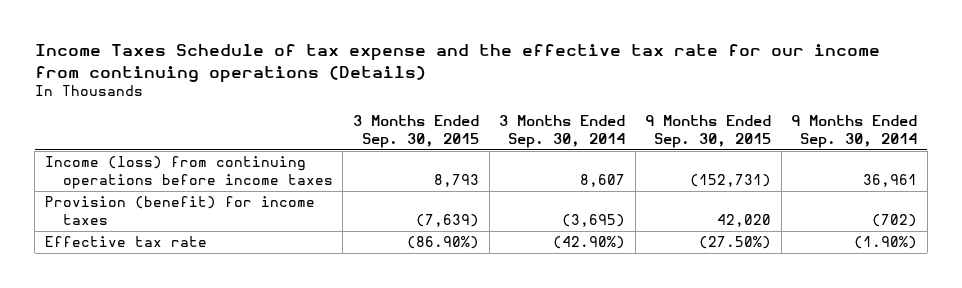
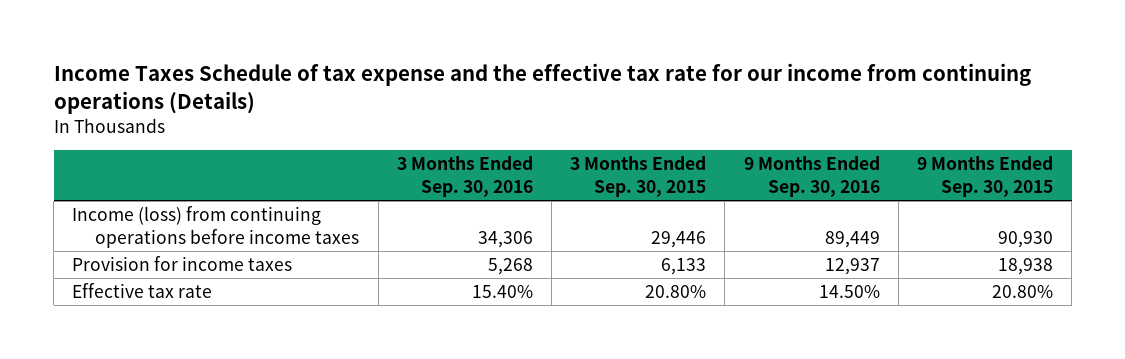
- | 3 Months Ended Sep. 30, 2015 | 3 Months Ended Sep. 30, 2014 | 9 Months Ended Sep. 30, 2015 | 9 Months Ended Sep. 30, 2014
+ | 3 Months Ended Sep. 30, 2016 | 3 Months Ended Sep. 30, 2015 | 9 Months Ended Sep. 30, 2016 | 9 Months Ended Sep. 30, 2015
- Income (loss) from continuing operations before income taxes | 8,793 | 8,607 | (152,731) | 36,961
- Provision (benefit) for income taxes | (7,639) | (3,695) | 42,020 | (702)
- Effective tax rate | (86.90%) | (42.90%) | (27.50%) | (1.90%)
+ Income (loss) from continuing operations before income taxes | 34,306 | 29,446 | 89,449 | 90,930
+ Provision for income taxes | 5,268 | 6,133 | 12,937 | 18,938
+ Effective tax rate | 15.40% | 20.80% | 14.50% | 20.80%

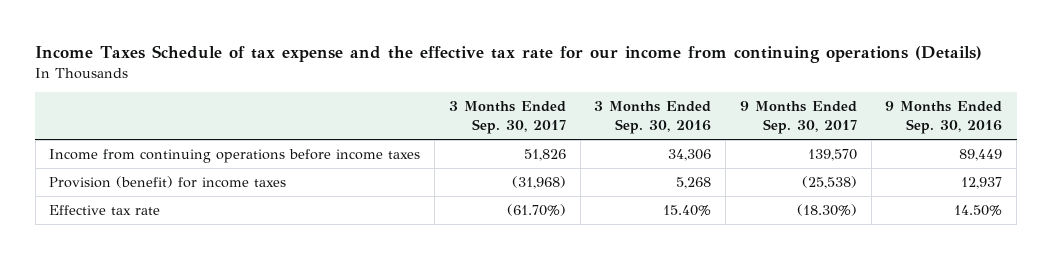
- | 3 Months Ended Sep. 30, 2016 | 3 Months Ended Sep. 30, 2015 | 9 Months Ended Sep. 30, 2016 | 9 Months Ended Sep. 30, 2015
+ | 3 Months Ended Sep. 30, 2017 | 3 Months Ended Sep. 30, 2016 | 9 Months Ended Sep. 30, 2017 | 9 Months Ended Sep. 30, 2016
- Income (loss) from continuing operations before income taxes | 34,306 | 29,446 | 89,449 | 90,930
- Provision for income taxes | 5,268 | 6,133 | 12,937 | 18,938
+ Income from continuing operations before income taxes | 51,826 | 34,306 | 139,570 | 89,449
+ Provision (benefit) for income taxes | (31,968) | 5,268 | (25,538) | 12,937

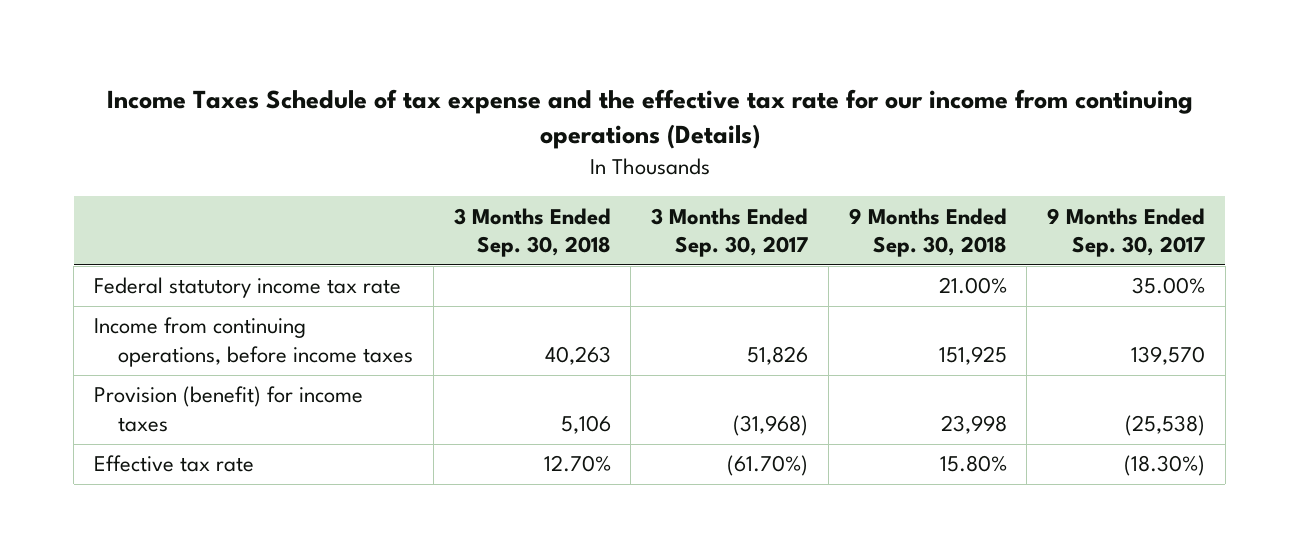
- | 3 Months Ended Sep. 30, 2017 | 3 Months Ended Sep. 30, 2016 | 9 Months Ended Sep. 30, 2017 | 9 Months Ended Sep. 30, 2016
+ | 3 Months Ended Sep. 30, 2018 | 3 Months Ended Sep. 30, 2017 | 9 Months Ended Sep. 30, 2018 | 9 Months Ended Sep. 30, 2017
- Income from continuing operations before income taxes | 51,826 | 34,306 | 139,570 | 89,449
+ Federal statutory income tax rate | | | 21.00% | 35.00%
+ Income from continuing operations, before income taxes | 40,263 | 51,826 | 151,925 | 139,570

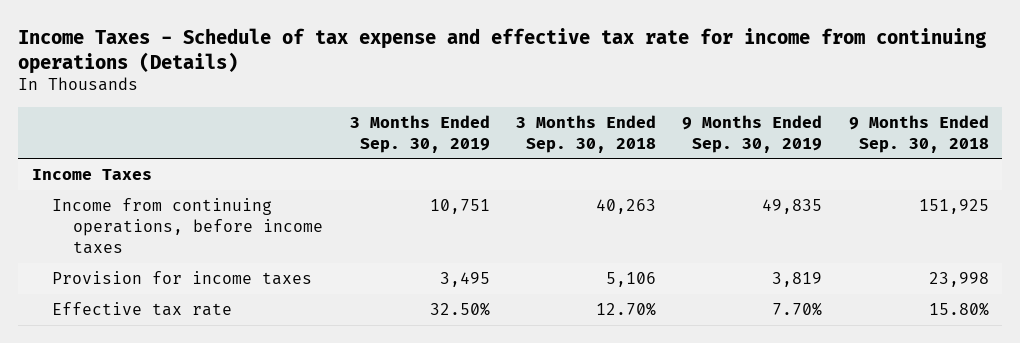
- Income Taxes Schedule of tax expense and the effective tax rate for our income from continuing operations (Details)
+ Income Taxes - Schedule of tax expense and effective tax rate for income from continuing operations (Details)
- | 3 Months Ended Sep. 30, 2018 | 3 Months Ended Sep. 30, 2017 | 9 Months Ended Sep. 30, 2018 | 9 Months Ended Sep. 30, 2017
+ | 3 Months Ended Sep. 30, 2019 | 3 Months Ended Sep. 30, 2018 | 9 Months Ended Sep. 30, 2019 | 9 Months Ended Sep. 30, 2018
- Federal statutory income tax rate | | | 21.00% | 35.00%
+ Income Taxes
- Provision (benefit) for income taxes | 5,106 | (31,968) | 23,998 | (25,538)
+ Provision for income taxes | 3,495 | 5,106 | 3,819 | 23,998

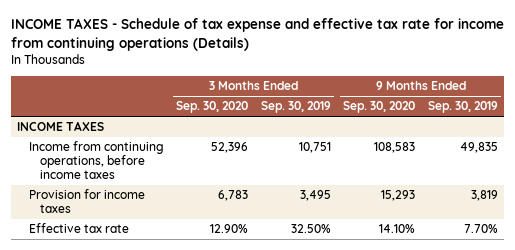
- Income Taxes - Schedule of tax expense and effective tax rate for income from continuing operations (Details)
+ INCOME TAXES - Schedule of tax expense and effective tax rate for income from continuing operations (Details)
- | 3 Months Ended Sep. 30, 2019 | 3 Months Ended Sep. 30, 2018 | 9 Months Ended Sep. 30, 2019 | 9 Months Ended Sep. 30, 2018
+ | 3 Months Ended Sep. 30, 2020 | 3 Months Ended Sep. 30, 2019 | 9 Months Ended Sep. 30, 2020 | 9 Months Ended Sep. 30, 2019
- Income Taxes
+ INCOME TAXES

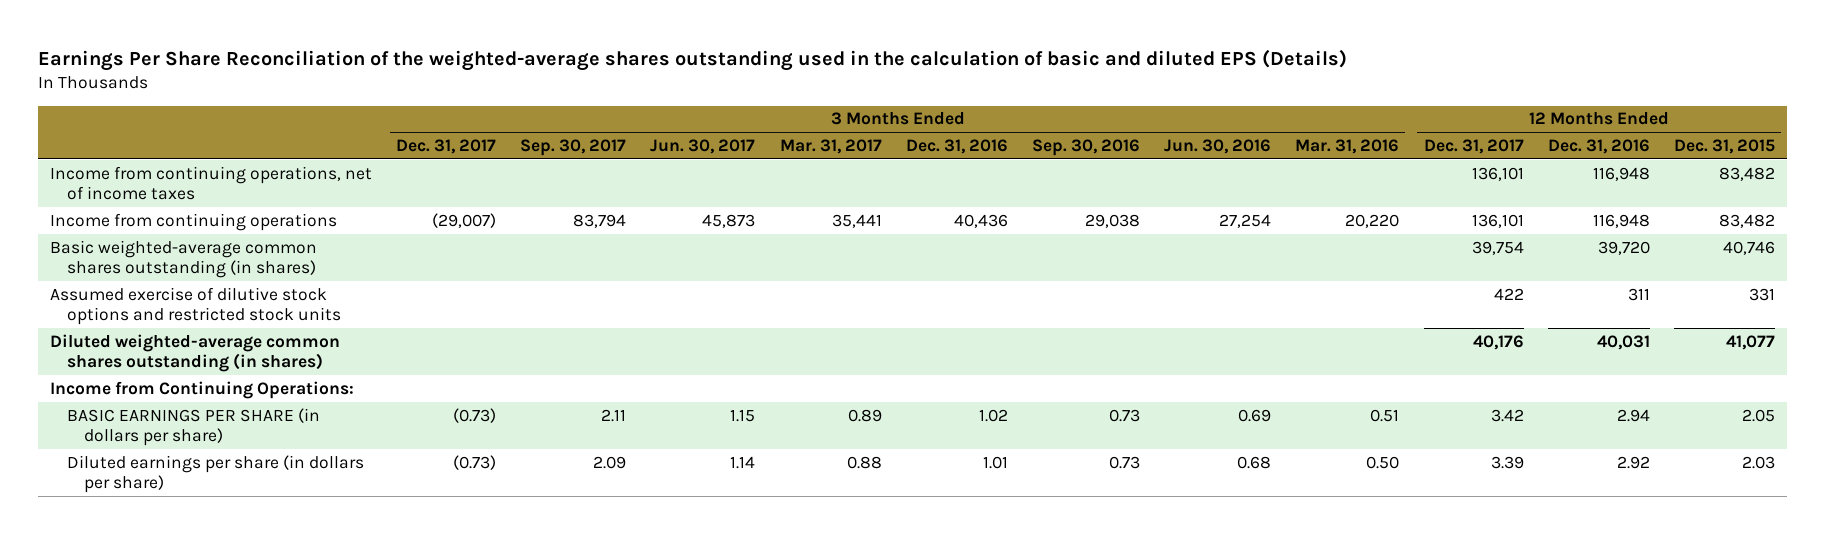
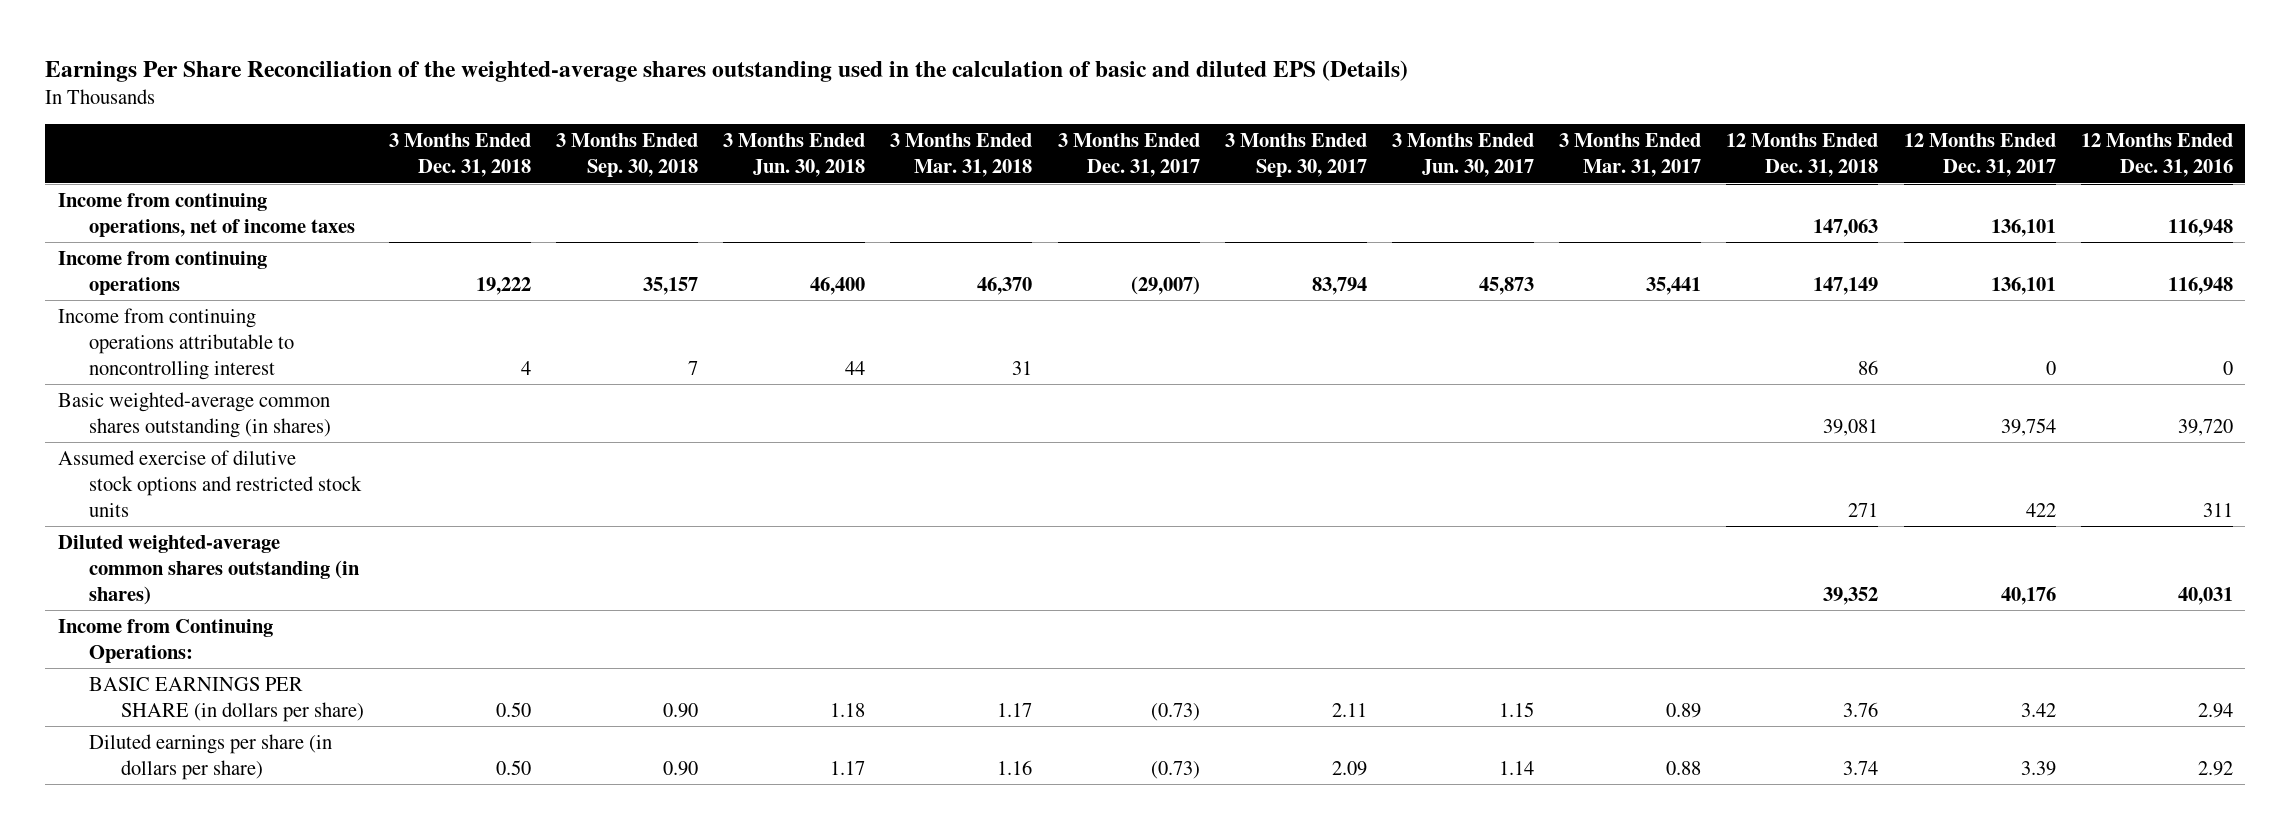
- | 3 Months Ended Dec. 31, 2017 | 3 Months Ended Sep. 30, 2017 | 3 Months Ended Jun. 30, 2017 | 3 Months Ended Mar. 31, 2017 | 3 Months Ended Dec. 31, 2016 | 3 Months Ended Sep. 30, 2016 | 3 Months Ended Jun. 30, 2016 | 3 Months Ended Mar. 31, 2016 | 12 Months Ended Dec. 31, 2017 | 12 Months Ended Dec. 31, 2016 | 12 Months Ended Dec. 31, 2015
+ | 3 Months Ended Dec. 31, 2018 | 3 Months Ended Sep. 30, 2018 | 3 Months Ended Jun. 30, 2018 | 3 Months Ended Mar. 31, 2018 | 3 Months Ended Dec. 31, 2017 | 3 Months Ended Sep. 30, 2017 | 3 Months Ended Jun. 30, 2017 | 3 Months Ended Mar. 31, 2017 | 12 Months Ended Dec. 31, 2018 | 12 Months Ended Dec. 31, 2017 | 12 Months Ended Dec. 31, 2016
+ Income from continuing operations attributable to noncontrolling interest | 4 | 7 | 44 | 31 | | | | | 86 | 0 | 0

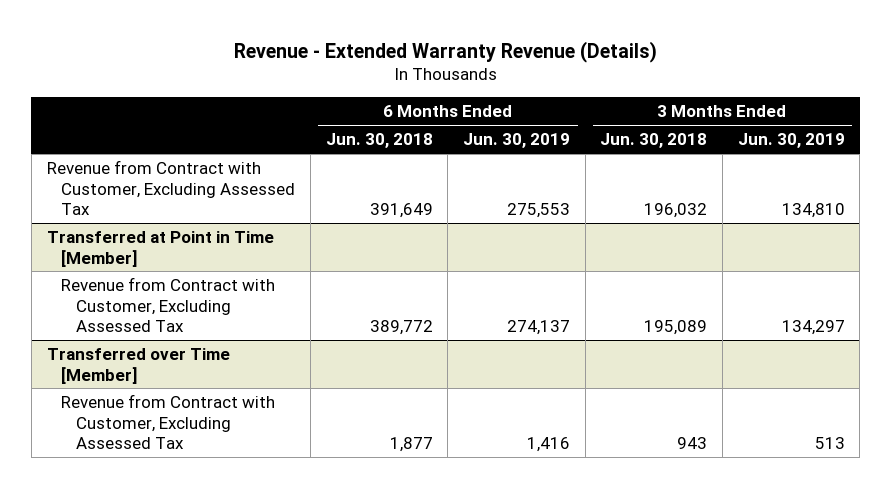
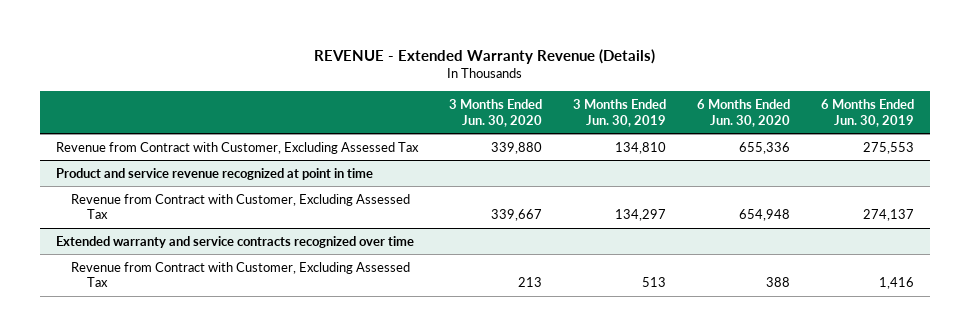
- Revenue - Extended Warranty Revenue (Details)
+ REVENUE - Extended Warranty Revenue (Details)
- | 6 Months Ended Jun. 30, 2018 | 6 Months Ended Jun. 30, 2019 | 3 Months Ended Jun. 30, 2018 | 3 Months Ended Jun. 30, 2019
+ | 3 Months Ended Jun. 30, 2020 | 3 Months Ended Jun. 30, 2019 | 6 Months Ended Jun. 30, 2020 | 6 Months Ended Jun. 30, 2019
- Transferred at Point in Time [Member]
+ Product and service revenue recognized at point in time
- Transferred over Time [Member]
+ Extended warranty and service contracts recognized over time

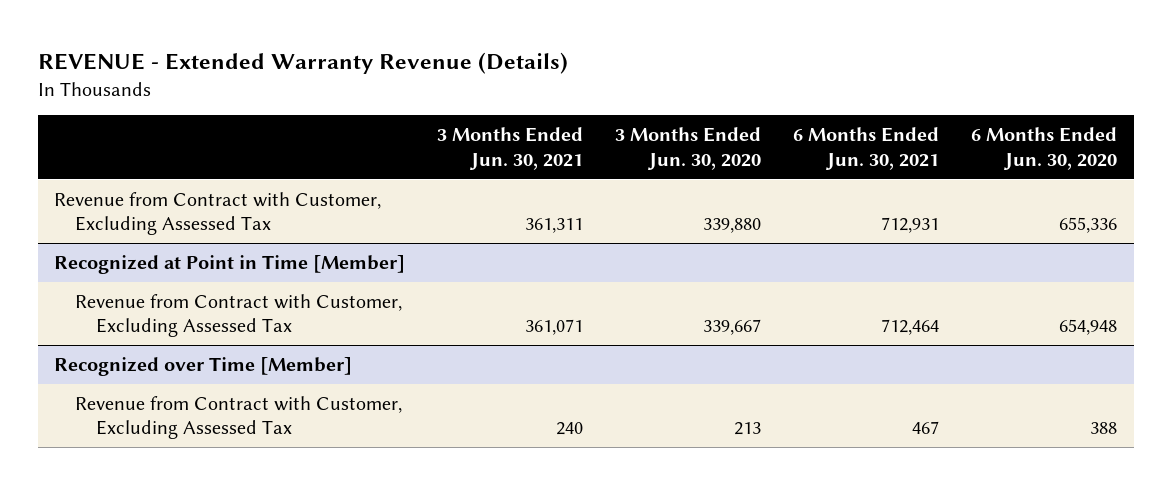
- | 3 Months Ended Jun. 30, 2020 | 3 Months Ended Jun. 30, 2019 | 6 Months Ended Jun. 30, 2020 | 6 Months Ended Jun. 30, 2019
+ | 3 Months Ended Jun. 30, 2021 | 3 Months Ended Jun. 30, 2020 | 6 Months Ended Jun. 30, 2021 | 6 Months Ended Jun. 30, 2020
- Product and service revenue recognized at point in time
+ Recognized at Point in Time [Member]
- Extended warranty and service contracts recognized over time
+ Recognized over Time [Member]

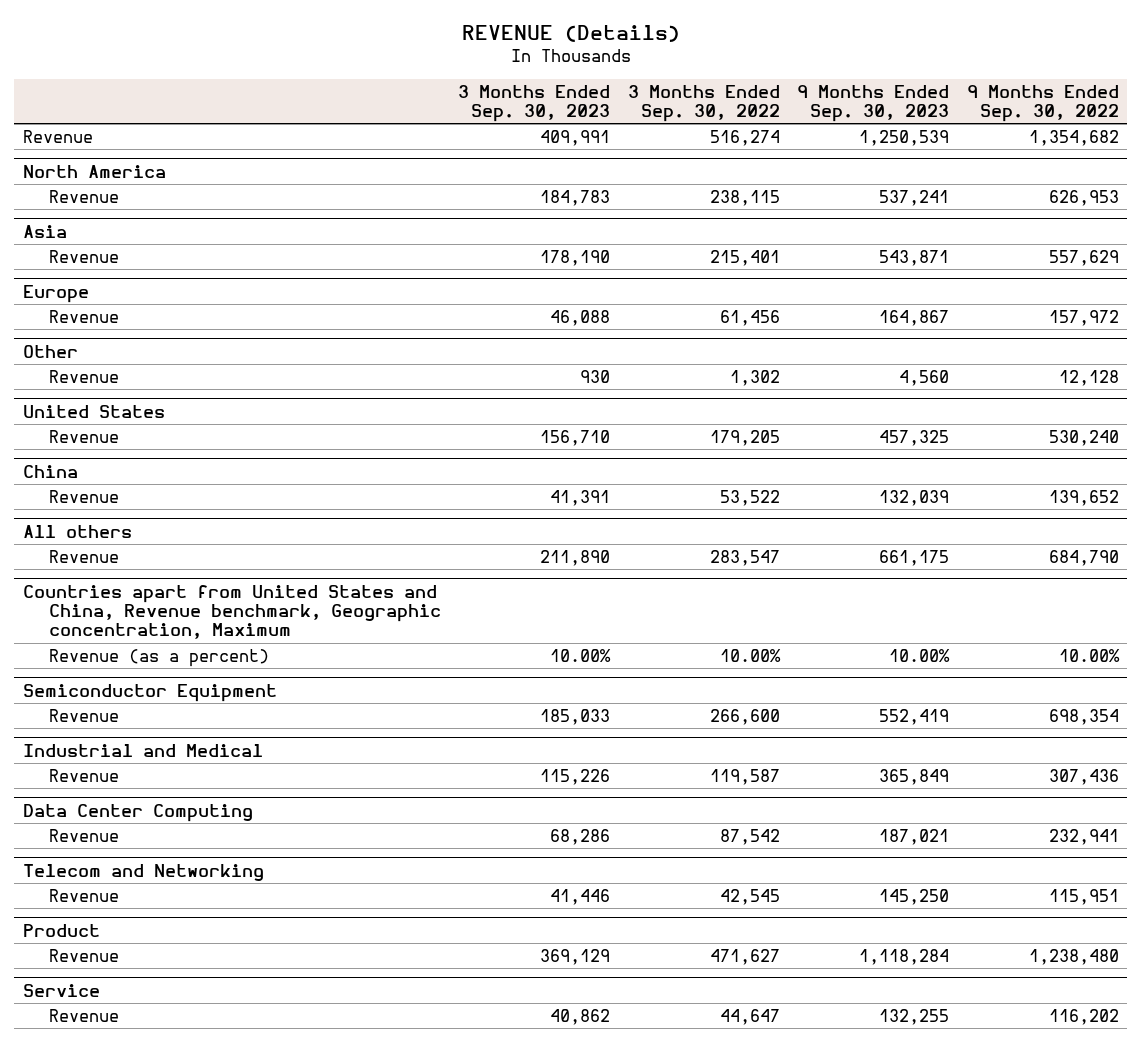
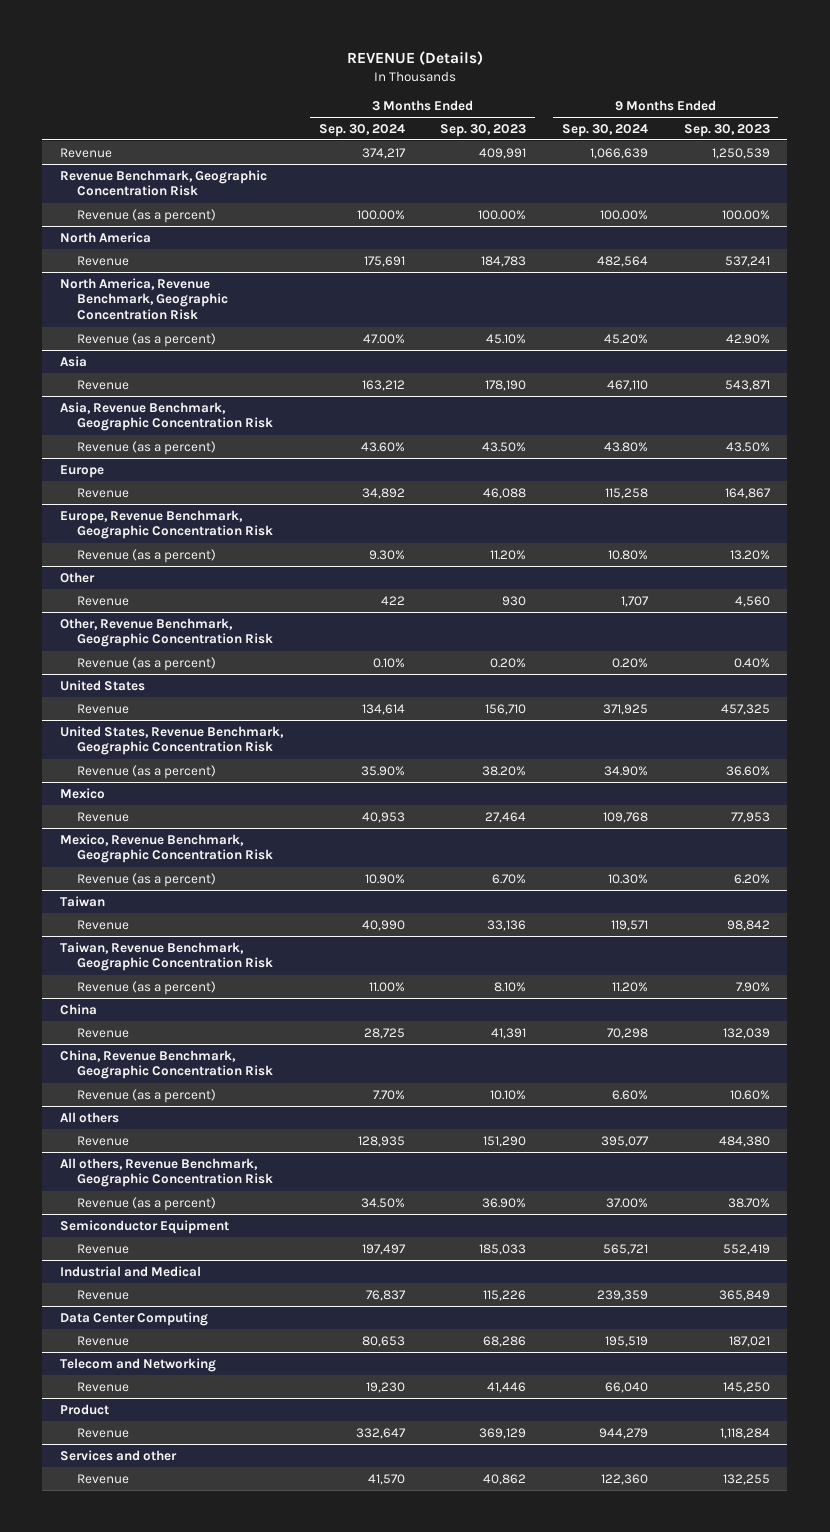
- | 3 Months Ended Sep. 30, 2023 | 3 Months Ended Sep. 30, 2022 | 9 Months Ended Sep. 30, 2023 | 9 Months Ended Sep. 30, 2022
+ | 3 Months Ended Sep. 30, 2024 | 3 Months Ended Sep. 30, 2023 | 9 Months Ended Sep. 30, 2024 | 9 Months Ended Sep. 30, 2023
+ Revenue Benchmark, Geographic Concentration Risk
+ Revenue (as a percent) | 100.00% | 100.00% | 100.00% | 100.00%
+ North America, Revenue Benchmark, Geographic Concentration Risk
+ Revenue (as a percent) | 47.00% | 45.10% | 45.20% | 42.90%
+ Asia, Revenue Benchmark, Geographic Concentration Risk
+ Revenue (as a percent) | 43.60% | 43.50% | 43.80% | 43.50%
+ Europe, Revenue Benchmark, Geographic Concentration Risk
+ Revenue (as a percent) | 9.30% | 11.20% | 10.80% | 13.20%
+ Other, Revenue Benchmark, Geographic Concentration Risk
+ Revenue (as a percent) | 0.10% | 0.20% | 0.20% | 0.40%
+ United States, Revenue Benchmark, Geographic Concentration Risk
+ Revenue (as a percent) | 35.90% | 38.20% | 34.90% | 36.60%
+ Mexico
+ Revenue | 40,953 | 27,464 | 109,768 | 77,953
+ Mexico, Revenue Benchmark, Geographic Concentration Risk
+ Revenue (as a percent) | 10.90% | 6.70% | 10.30% | 6.20%
+ Taiwan
+ Revenue | 40,990 | 33,136 | 119,571 | 98,842
+ Taiwan, Revenue Benchmark, Geographic Concentration Risk
+ Revenue (as a percent) | 11.00% | 8.10% | 11.20% | 7.90%
+ China, Revenue Benchmark, Geographic Concentration Risk
+ Revenue (as a percent) | 7.70% | 10.10% | 6.60% | 10.60%
@ All others
- Revenue | 211,890 | 283,547 | 661,175 | 684,790
- Countries apart from United States and China, Revenue benchmark, Geographic concentration, Maximum
- Revenue (as a percent) | 10.00% | 10.00% | 10.00% | 10.00%
@ All others
+ Revenue | 128,935 | 151,290 | 395,077 | 484,380
+ All others, Revenue Benchmark, Geographic Concentration Risk
+ Revenue (as a percent) | 34.50% | 36.90% | 37.00% | 38.70%
- Service
+ Services and other

